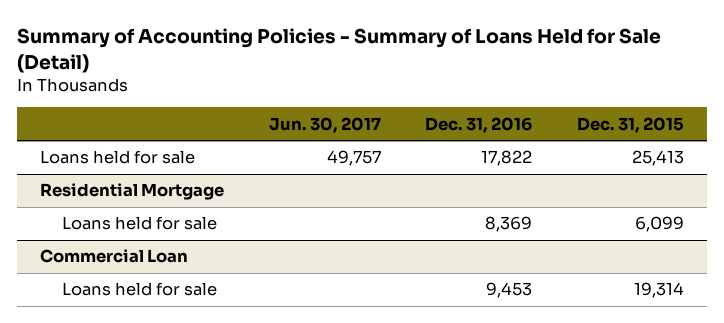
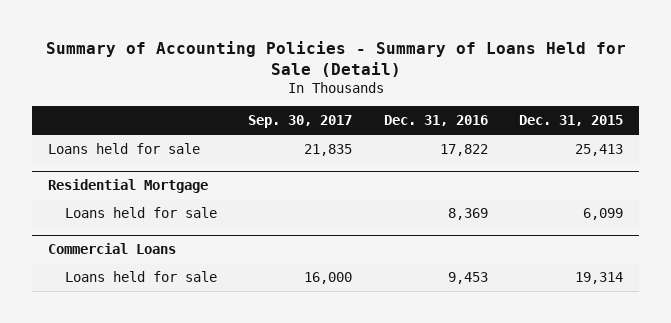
- | Jun. 30, 2017 | Dec. 31, 2016 | Dec. 31, 2015
+ | Sep. 30, 2017 | Dec. 31, 2016 | Dec. 31, 2015
- Commercial Loan
+ Commercial Loans

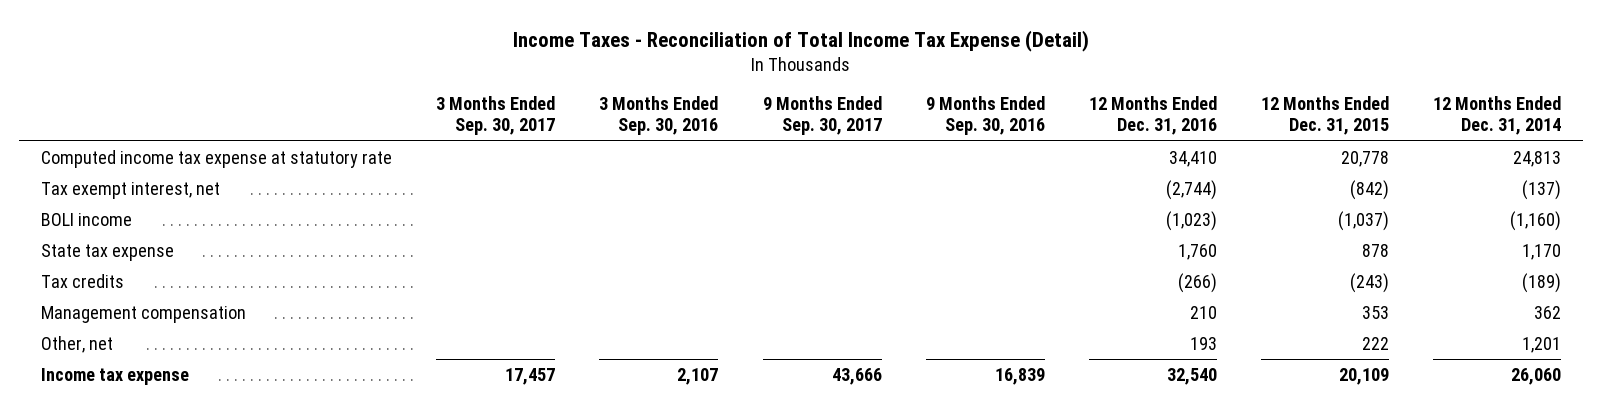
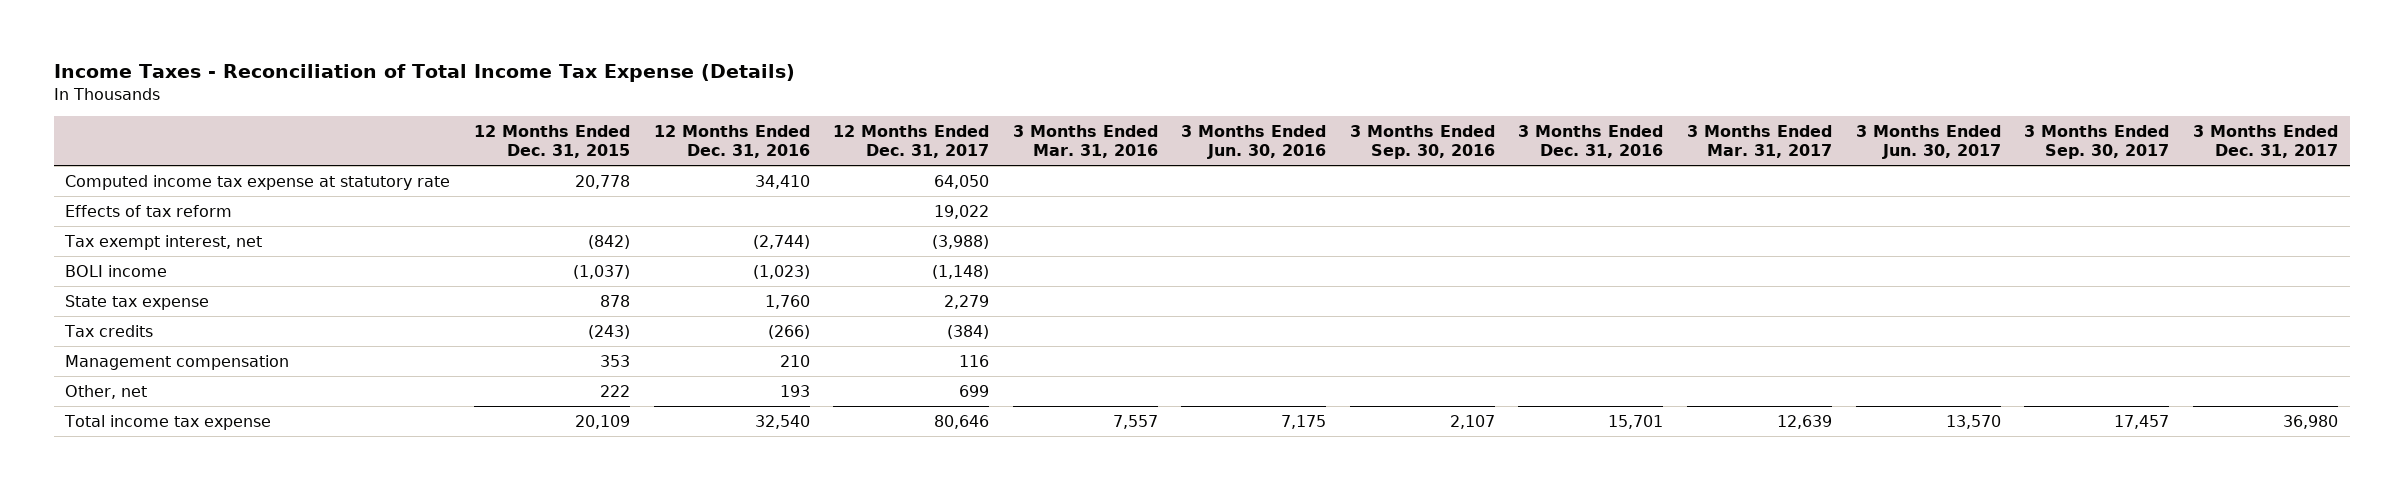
- Income Taxes - Reconciliation of Total Income Tax Expense (Detail)
+ Income Taxes - Reconciliation of Total Income Tax Expense (Details)
- | 3 Months Ended Sep. 30, 2017 | 3 Months Ended Sep. 30, 2016 | 9 Months Ended Sep. 30, 2017 | 9 Months Ended Sep. 30, 2016 | 12 Months Ended Dec. 31, 2016 | 12 Months Ended Dec. 31, 2015 | 12 Months Ended Dec. 31, 2014
+ | 12 Months Ended Dec. 31, 2015 | 12 Months Ended Dec. 31, 2016 | 12 Months Ended Dec. 31, 2017 | 3 Months Ended Mar. 31, 2016 | 3 Months Ended Jun. 30, 2016 | 3 Months Ended Sep. 30, 2016 | 3 Months Ended Dec. 31, 2016 | 3 Months Ended Mar. 31, 2017 | 3 Months Ended Jun. 30, 2017 | 3 Months Ended Sep. 30, 2017 | 3 Months Ended Dec. 31, 2017
+ Effects of tax reform | | | 19,022 | | | | | | | |
- Income tax expense | 17,457 | 2,107 | 43,666 | 16,839 | 32,540 | 20,109 | 26,060
+ Total income tax expense | 20,109 | 32,540 | 80,646 | 7,557 | 7,175 | 2,107 | 15,701 | 12,639 | 13,570 | 17,457 | 36,980

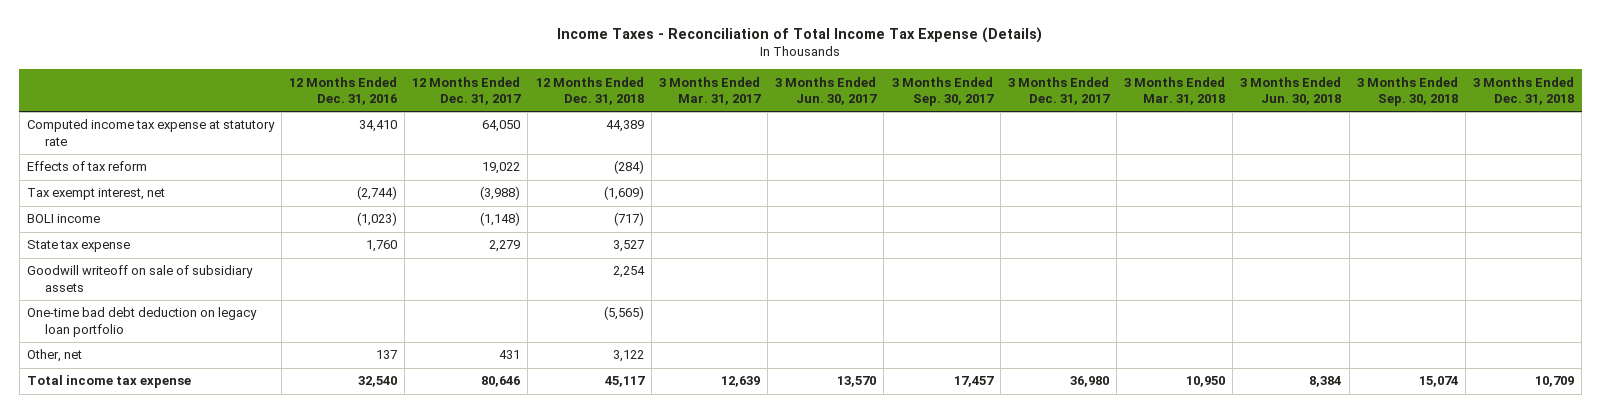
- | 12 Months Ended Dec. 31, 2015 | 12 Months Ended Dec. 31, 2016 | 12 Months Ended Dec. 31, 2017 | 3 Months Ended Mar. 31, 2016 | 3 Months Ended Jun. 30, 2016 | 3 Months Ended Sep. 30, 2016 | 3 Months Ended Dec. 31, 2016 | 3 Months Ended Mar. 31, 2017 | 3 Months Ended Jun. 30, 2017 | 3 Months Ended Sep. 30, 2017 | 3 Months Ended Dec. 31, 2017
+ | 12 Months Ended Dec. 31, 2016 | 12 Months Ended Dec. 31, 2017 | 12 Months Ended Dec. 31, 2018 | 3 Months Ended Mar. 31, 2017 | 3 Months Ended Jun. 30, 2017 | 3 Months Ended Sep. 30, 2017 | 3 Months Ended Dec. 31, 2017 | 3 Months Ended Mar. 31, 2018 | 3 Months Ended Jun. 30, 2018 | 3 Months Ended Sep. 30, 2018 | 3 Months Ended Dec. 31, 2018
- Tax credits | (243) | (266) | (384) | | | | | | | |
- Management compensation | 353 | 210 | 116 | | | | | | | |
- Other, net | 222 | 193 | 699 | | | | | | | |
+ Goodwill writeoff on sale of subsidiary assets | | | 2,254 | | | | | | | |
+ One-time bad debt deduction on legacy loan portfolio | | | (5,565) | | | | | | | |
+ Other, net | 137 | 431 | 3,122 | | | | | | | |

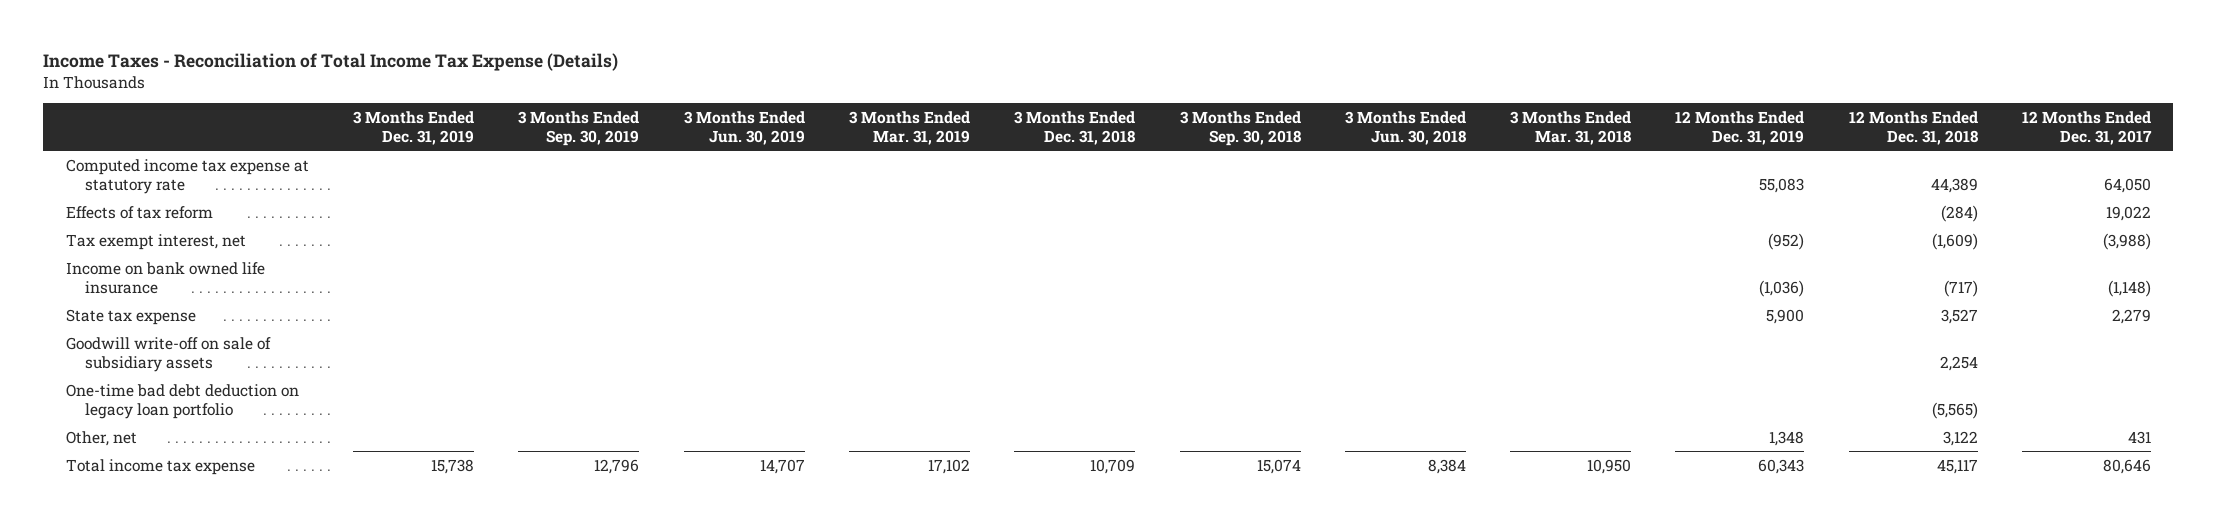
- | 12 Months Ended Dec. 31, 2016 | 12 Months Ended Dec. 31, 2017 | 12 Months Ended Dec. 31, 2018 | 3 Months Ended Mar. 31, 2017 | 3 Months Ended Jun. 30, 2017 | 3 Months Ended Sep. 30, 2017 | 3 Months Ended Dec. 31, 2017 | 3 Months Ended Mar. 31, 2018 | 3 Months Ended Jun. 30, 2018 | 3 Months Ended Sep. 30, 2018 | 3 Months Ended Dec. 31, 2018
+ | 3 Months Ended Dec. 31, 2019 | 3 Months Ended Sep. 30, 2019 | 3 Months Ended Jun. 30, 2019 | 3 Months Ended Mar. 31, 2019 | 3 Months Ended Dec. 31, 2018 | 3 Months Ended Sep. 30, 2018 | 3 Months Ended Jun. 30, 2018 | 3 Months Ended Mar. 31, 2018 | 12 Months Ended Dec. 31, 2019 | 12 Months Ended Dec. 31, 2018 | 12 Months Ended Dec. 31, 2017
- BOLI income | (1,023) | (1,148) | (717) | | | | | | | |
+ Income on bank owned life insurance | | | | | | | | | (1,036) | (717) | (1,148)
- Goodwill writeoff on sale of subsidiary assets | | | 2,254 | | | | | | | |
+ Goodwill write-off on sale of subsidiary assets | | | | | | | | | | 2,254 |

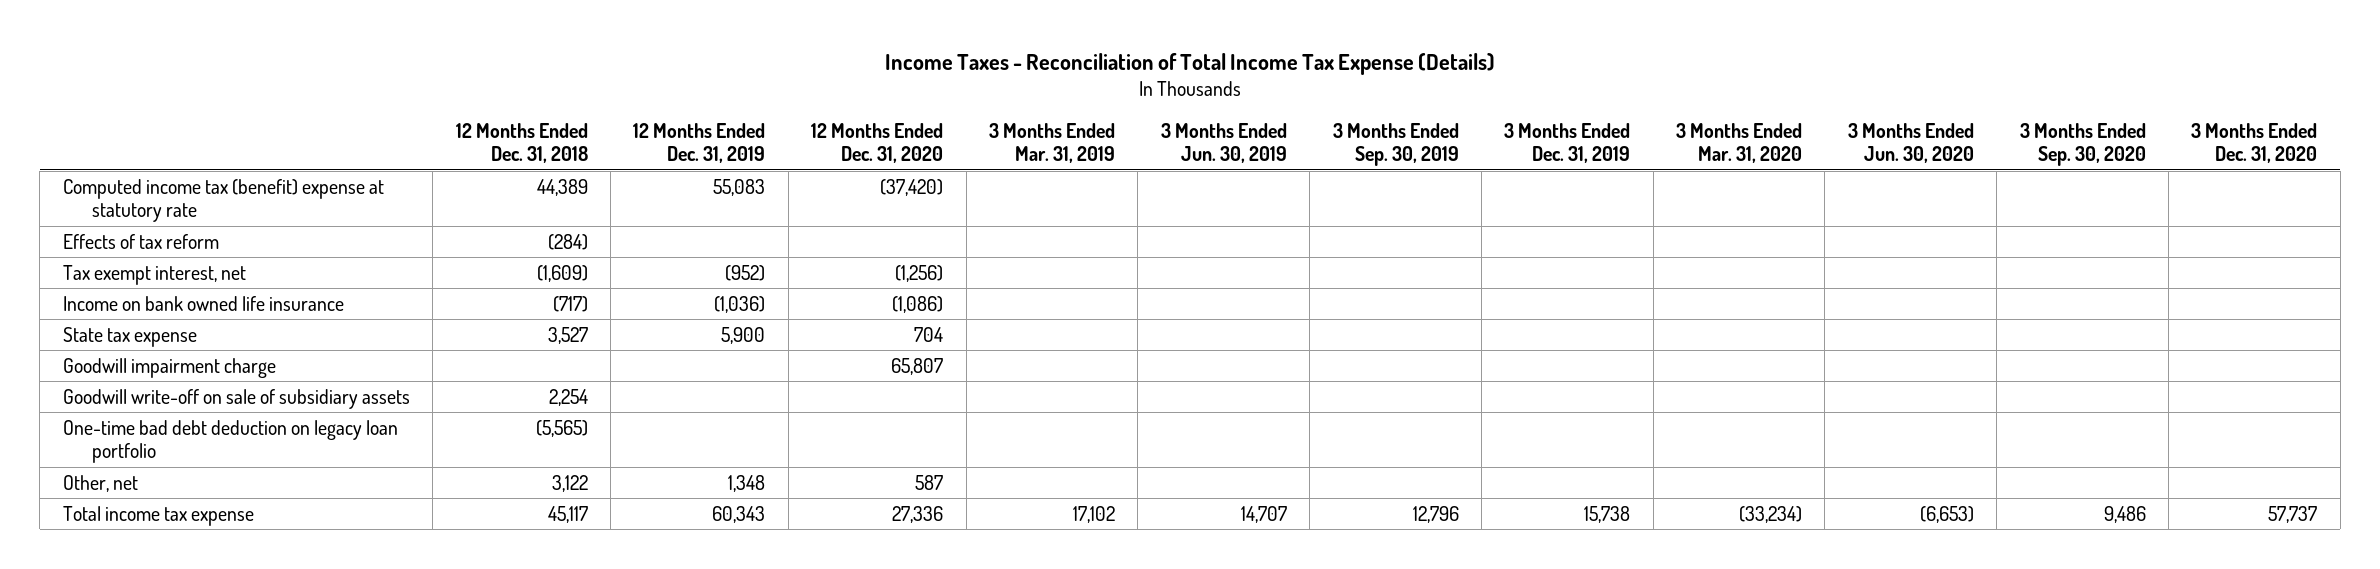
- | 3 Months Ended Dec. 31, 2019 | 3 Months Ended Sep. 30, 2019 | 3 Months Ended Jun. 30, 2019 | 3 Months Ended Mar. 31, 2019 | 3 Months Ended Dec. 31, 2018 | 3 Months Ended Sep. 30, 2018 | 3 Months Ended Jun. 30, 2018 | 3 Months Ended Mar. 31, 2018 | 12 Months Ended Dec. 31, 2019 | 12 Months Ended Dec. 31, 2018 | 12 Months Ended Dec. 31, 2017
+ | 12 Months Ended Dec. 31, 2018 | 12 Months Ended Dec. 31, 2019 | 12 Months Ended Dec. 31, 2020 | 3 Months Ended Mar. 31, 2019 | 3 Months Ended Jun. 30, 2019 | 3 Months Ended Sep. 30, 2019 | 3 Months Ended Dec. 31, 2019 | 3 Months Ended Mar. 31, 2020 | 3 Months Ended Jun. 30, 2020 | 3 Months Ended Sep. 30, 2020 | 3 Months Ended Dec. 31, 2020
- Computed income tax expense at statutory rate | | | | | | | | | 55,083 | 44,389 | 64,050
+ Computed income tax (benefit) expense at statutory rate | 44,389 | 55,083 | (37,420) | | | | | | | |
+ Goodwill impairment charge | | | 65,807 | | | | | | | |

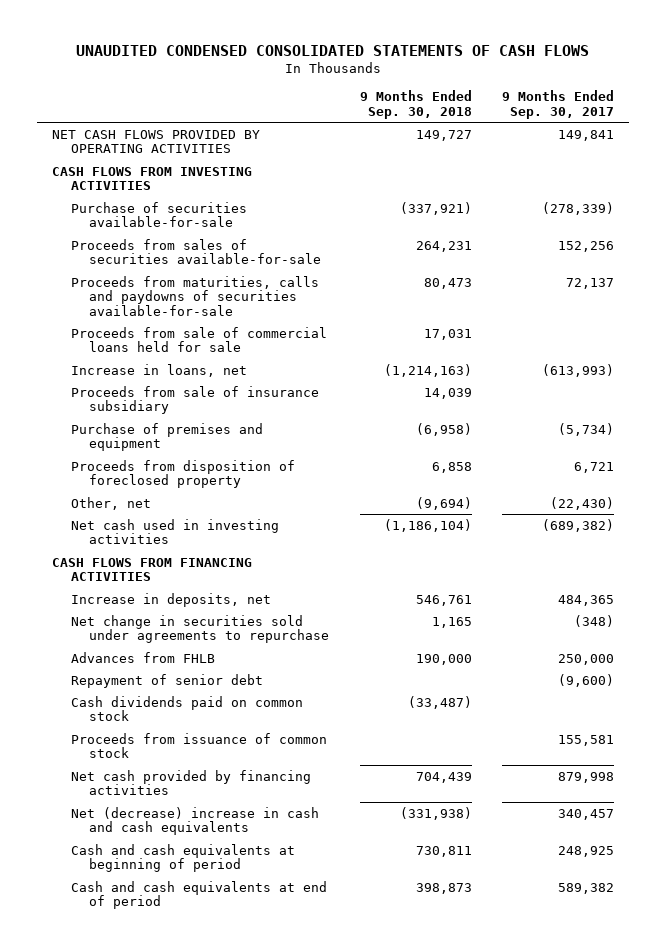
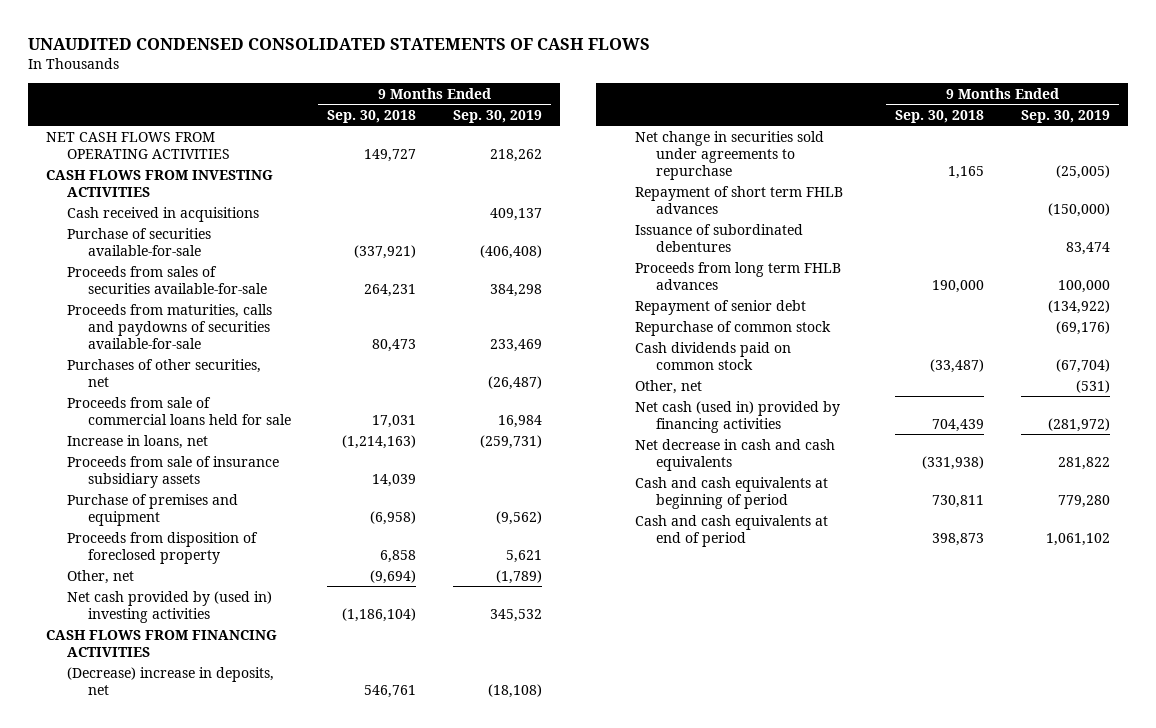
- | 9 Months Ended Sep. 30, 2018 | 9 Months Ended Sep. 30, 2017
+ | 9 Months Ended Sep. 30, 2018 | 9 Months Ended Sep. 30, 2019
- NET CASH FLOWS PROVIDED BY OPERATING ACTIVITIES | 149,727 | 149,841
+ NET CASH FLOWS FROM OPERATING ACTIVITIES | 149,727 | 218,262
+ Cash received in acquisitions | | 409,137
+ Purchases of other securities, net | | (26,487)
- Proceeds from sale of insurance subsidiary | 14,039 |
+ Proceeds from sale of insurance subsidiary assets | 14,039 |
- Net cash used in investing activities | (1,186,104) | (689,382)
+ Net cash provided by (used in) investing activities | (1,186,104) | 345,532
- Increase in deposits, net | 546,761 | 484,365
+ (Decrease) increase in deposits, net | 546,761 | (18,108)
- Advances from FHLB | 190,000 | 250,000
+ Repayment of short term FHLB advances | | (150,000)
+ Issuance of subordinated debentures | | 83,474
+ Proceeds from long term FHLB advances | 190,000 | 100,000
+ Repurchase of common stock | | (69,176)
- Proceeds from issuance of common stock | | 155,581
- Net cash provided by financing activities | 704,439 | 879,998
- Net (decrease) increase in cash and cash equivalents | (331,938) | 340,457
+ Other, net | | (531)
+ Net cash (used in) provided by financing activities | 704,439 | (281,972)
+ Net decrease in cash and cash equivalents | (331,938) | 281,822

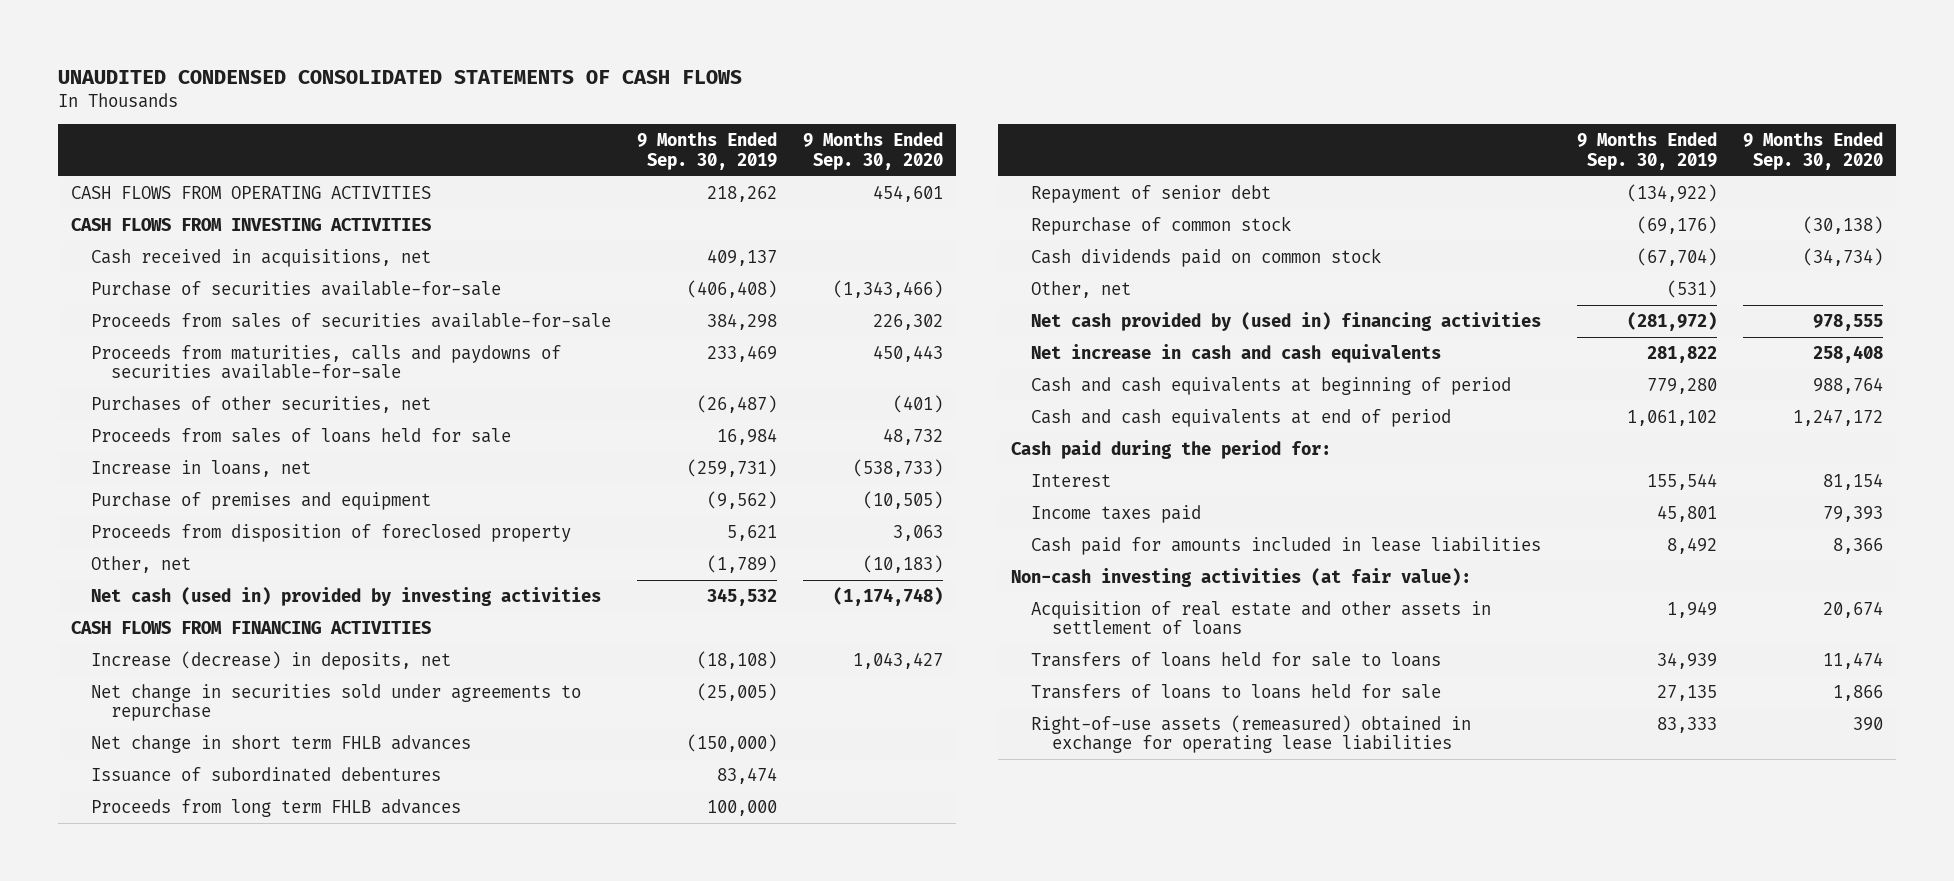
- | 9 Months Ended Sep. 30, 2018 | 9 Months Ended Sep. 30, 2019
+ | 9 Months Ended Sep. 30, 2019 | 9 Months Ended Sep. 30, 2020
- NET CASH FLOWS FROM OPERATING ACTIVITIES | 149,727 | 218,262
+ CASH FLOWS FROM OPERATING ACTIVITIES | 218,262 | 454,601
- Cash received in acquisitions | | 409,137
+ Cash received in acquisitions, net | 409,137 |
- Proceeds from sale of commercial loans held for sale | 17,031 | 16,984
+ Proceeds from sales of loans held for sale | 16,984 | 48,732
- Proceeds from sale of insurance subsidiary assets | 14,039 |
- Net cash provided by (used in) investing activities | (1,186,104) | 345,532
+ Net cash (used in) provided by investing activities | 345,532 | (1,174,748)
- (Decrease) increase in deposits, net | 546,761 | (18,108)
+ Increase (decrease) in deposits, net | (18,108) | 1,043,427
- Repayment of short term FHLB advances | | (150,000)
+ Net change in short term FHLB advances | (150,000) |
- Net cash (used in) provided by financing activities | 704,439 | (281,972)
- Net decrease in cash and cash equivalents | (331,938) | 281,822
+ Net cash provided by (used in) financing activities | (281,972) | 978,555
+ Net increase in cash and cash equivalents | 281,822 | 258,408
+ Cash paid during the period for:
+ Interest | 155,544 | 81,154
+ Income taxes paid | 45,801 | 79,393
+ Cash paid for amounts included in lease liabilities | 8,492 | 8,366
+ Non-cash investing activities (at fair value):
+ Acquisition of real estate and other assets in settlement of loans | 1,949 | 20,674
+ Transfers of loans held for sale to loans | 34,939 | 11,474
+ Transfers of loans to loans held for sale | 27,135 | 1,866
+ Right-of-use assets (remeasured) obtained in exchange for operating lease liabilities | 83,333 | 390

